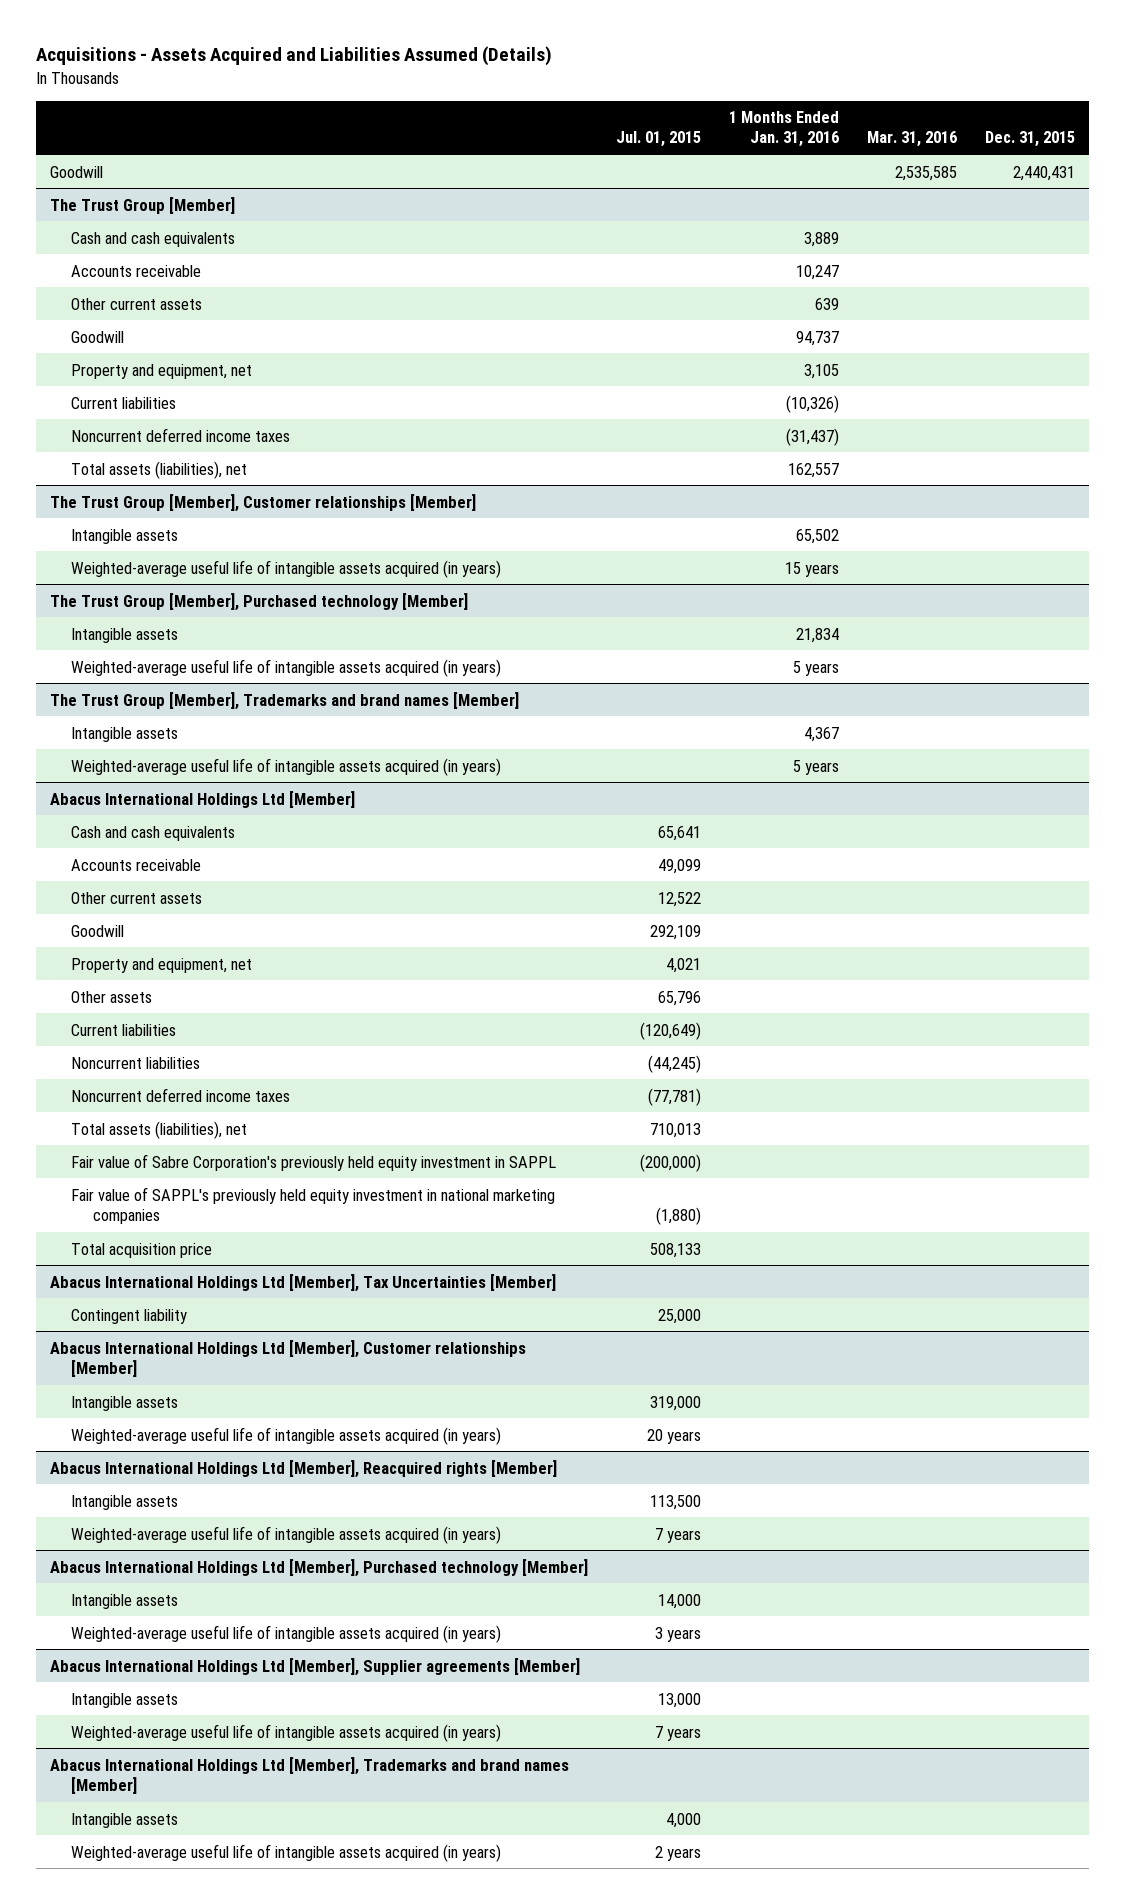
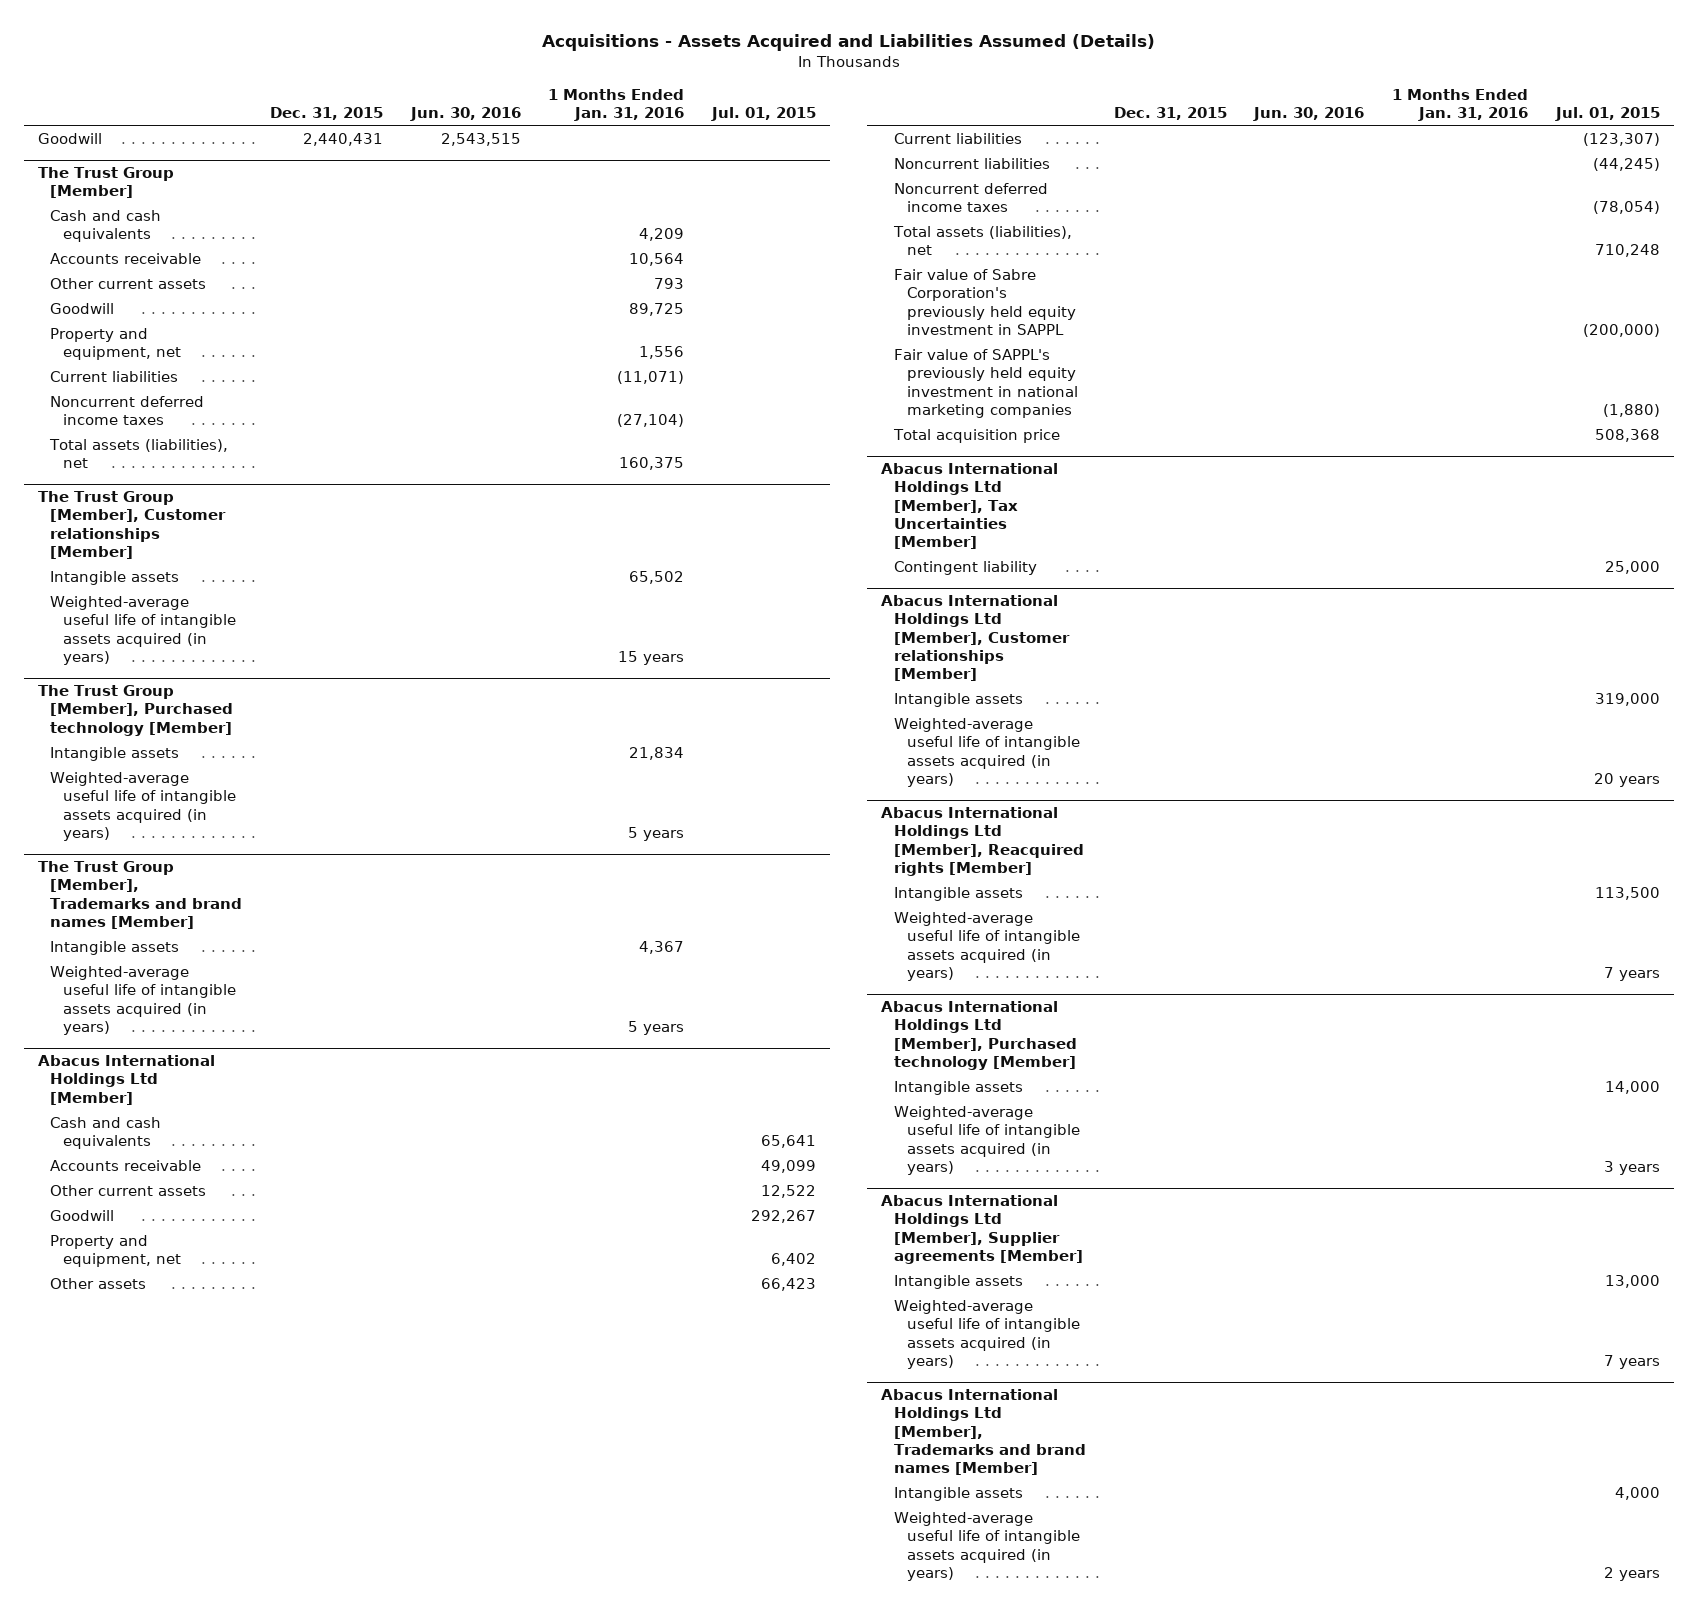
- | Jul. 01, 2015 | 1 Months Ended Jan. 31, 2016 | Mar. 31, 2016 | Dec. 31, 2015
+ | Dec. 31, 2015 | Jun. 30, 2016 | 1 Months Ended Jan. 31, 2016 | Jul. 01, 2015
@ The Trust Group [Member]
- Cash and cash equivalents | | 3,889 | |
- Accounts receivable | | 10,247 | |
- Other current assets | | 639 | |
- Goodwill | | 94,737 | |
- Property and equipment, net | | 3,105 | |
- Current liabilities | | (10,326) | |
- Noncurrent deferred income taxes | | (31,437) | |
- Total assets (liabilities), net | | 162,557 | |
+ Cash and cash equivalents | | | 4,209 |
+ Accounts receivable | | | 10,564 |
+ Other current assets | | | 793 |
+ Goodwill | | | 89,725 |
+ Property and equipment, net | | | 1,556 |
+ Current liabilities | | | (11,071) |
+ Noncurrent deferred income taxes | | | (27,104) |
+ Total assets (liabilities), net | | | 160,375 |
@ Abacus International Holdings Ltd [Member]
- Goodwill | 292,109 | | |
- Property and equipment, net | 4,021 | | |
- Other assets | 65,796 | | |
- Current liabilities | (120,649) | | |
+ Goodwill | | | | 292,267
+ Property and equipment, net | | | | 6,402
+ Other assets | | | | 66,423
+ Current liabilities | | | | (123,307)
- Noncurrent deferred income taxes | (77,781) | | |
- Total assets (liabilities), net | 710,013 | | |
+ Noncurrent deferred income taxes | | | | (78,054)
+ Total assets (liabilities), net | | | | 710,248
- Total acquisition price | 508,133 | | |
+ Total acquisition price | | | | 508,368

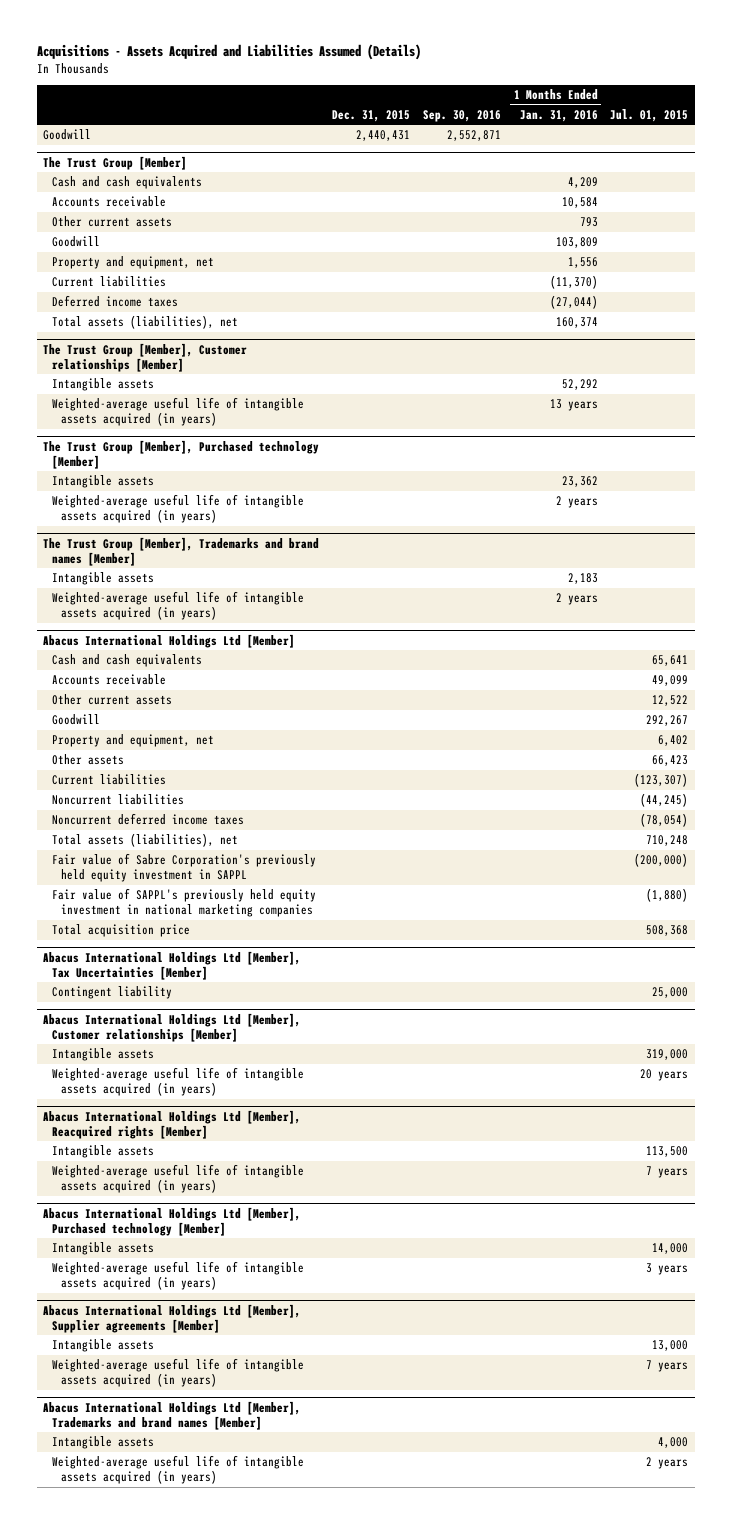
- | Dec. 31, 2015 | Jun. 30, 2016 | 1 Months Ended Jan. 31, 2016 | Jul. 01, 2015
+ | Dec. 31, 2015 | Sep. 30, 2016 | 1 Months Ended Jan. 31, 2016 | Jul. 01, 2015
@ The Trust Group [Member]
- Accounts receivable | | | 10,564 |
+ Accounts receivable | | | 10,584 |
- Goodwill | | | 89,725 |
+ Goodwill | | | 103,809 |
- Current liabilities | | | (11,071) |
- Noncurrent deferred income taxes | | | (27,104) |
- Total assets (liabilities), net | | | 160,375 |
+ Current liabilities | | | (11,370) |
+ Deferred income taxes | | | (27,044) |
+ Total assets (liabilities), net | | | 160,374 |
@ The Trust Group [Member], Customer relationships [Member]
- Intangible assets | | | 65,502 |
- Weighted-average useful life of intangible assets acquired (in years) | | | 15 years |
+ Intangible assets | | | 52,292 |
+ Weighted-average useful life of intangible assets acquired (in years) | | | 13 years |
@ The Trust Group [Member], Purchased technology [Member]
- Intangible assets | | | 21,834 |
- Weighted-average useful life of intangible assets acquired (in years) | | | 5 years |
+ Intangible assets | | | 23,362 |
+ Weighted-average useful life of intangible assets acquired (in years) | | | 2 years |
@ The Trust Group [Member], Trademarks and brand names [Member]
- Intangible assets | | | 4,367 |
- Weighted-average useful life of intangible assets acquired (in years) | | | 5 years |
+ Intangible assets | | | 2,183 |
+ Weighted-average useful life of intangible assets acquired (in years) | | | 2 years |

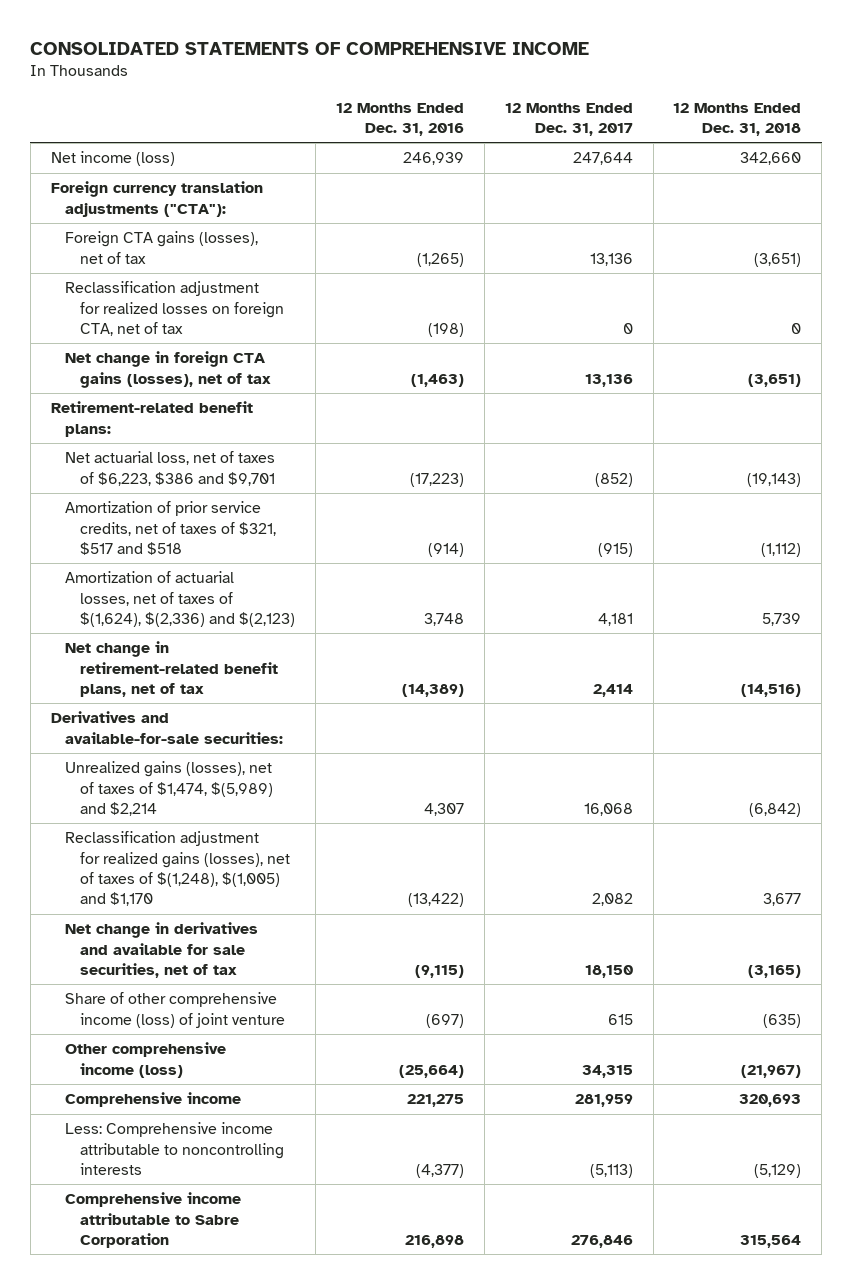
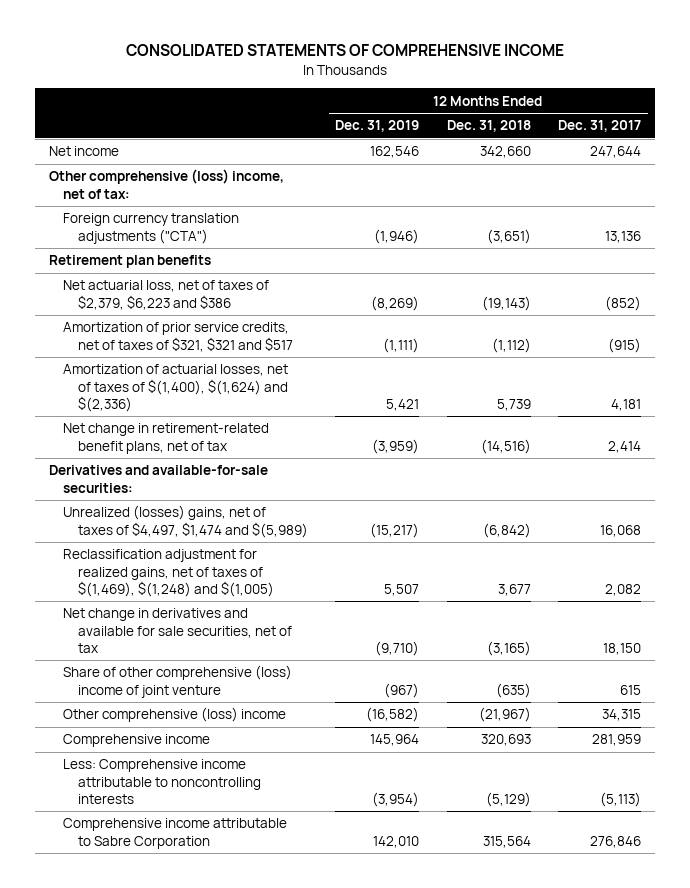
- | 12 Months Ended Dec. 31, 2016 | 12 Months Ended Dec. 31, 2017 | 12 Months Ended Dec. 31, 2018
+ | 12 Months Ended Dec. 31, 2019 | 12 Months Ended Dec. 31, 2018 | 12 Months Ended Dec. 31, 2017
- Net income (loss) | 246,939 | 247,644 | 342,660
- Foreign currency translation adjustments ("CTA"):
- Foreign CTA gains (losses), net of tax | (1,265) | 13,136 | (3,651)
- Reclassification adjustment for realized losses on foreign CTA, net of tax | (198) | 0 | 0
- Net change in foreign CTA gains (losses), net of tax | (1,463) | 13,136 | (3,651)
- Retirement-related benefit plans:
- Net actuarial loss, net of taxes of $6,223, $386 and $9,701 | (17,223) | (852) | (19,143)
- Amortization of prior service credits, net of taxes of $321, $517 and $518 | (914) | (915) | (1,112)
- Amortization of actuarial losses, net of taxes of $(1,624), $(2,336) and $(2,123) | 3,748 | 4,181 | 5,739
+ Net income | 162,546 | 342,660 | 247,644
+ Other comprehensive (loss) income, net of tax:
+ Foreign currency translation adjustments ("CTA") | (1,946) | (3,651) | 13,136
+ Retirement plan benefits
+ Net actuarial loss, net of taxes of $2,379, $6,223 and $386 | (8,269) | (19,143) | (852)
+ Amortization of prior service credits, net of taxes of $321, $321 and $517 | (1,111) | (1,112) | (915)
+ Amortization of actuarial losses, net of taxes of $(1,400), $(1,624) and $(2,336) | 5,421 | 5,739 | 4,181
- Unrealized gains (losses), net of taxes of $1,474, $(5,989) and $2,214 | 4,307 | 16,068 | (6,842)
- Reclassification adjustment for realized gains (losses), net of taxes of $(1,248), $(1,005) and $1,170 | (13,422) | 2,082 | 3,677
+ Unrealized (losses) gains, net of taxes of $4,497, $1,474 and $(5,989) | (15,217) | (6,842) | 16,068
+ Reclassification adjustment for realized gains, net of taxes of $(1,469), $(1,248) and $(1,005) | 5,507 | 3,677 | 2,082
- Share of other comprehensive income (loss) of joint venture | (697) | 615 | (635)
- Other comprehensive income (loss) | (25,664) | 34,315 | (21,967)
+ Share of other comprehensive (loss) income of joint venture | (967) | (635) | 615
+ Other comprehensive (loss) income | (16,582) | (21,967) | 34,315

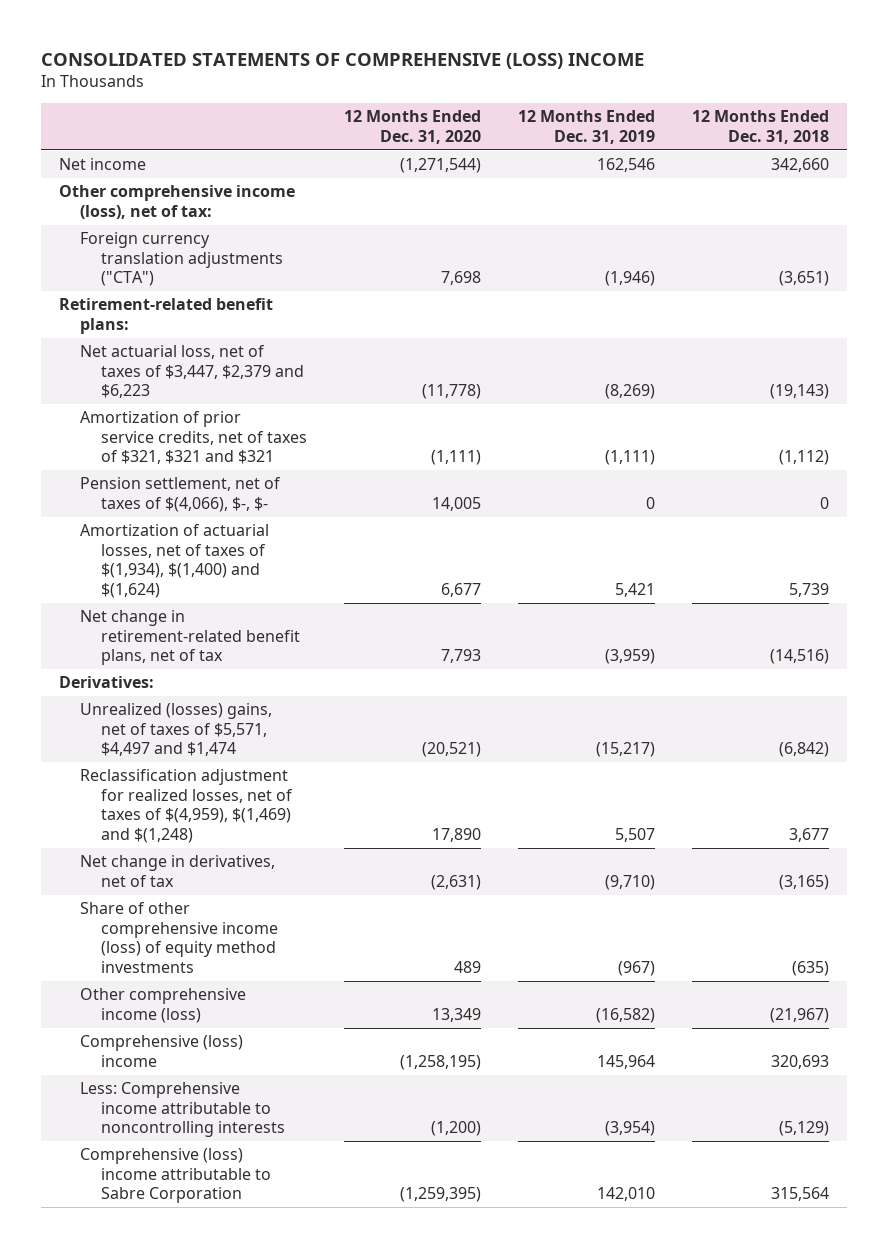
- CONSOLIDATED STATEMENTS OF COMPREHENSIVE INCOME
+ CONSOLIDATED STATEMENTS OF COMPREHENSIVE (LOSS) INCOME
- | 12 Months Ended Dec. 31, 2019 | 12 Months Ended Dec. 31, 2018 | 12 Months Ended Dec. 31, 2017
+ | 12 Months Ended Dec. 31, 2020 | 12 Months Ended Dec. 31, 2019 | 12 Months Ended Dec. 31, 2018
- Other comprehensive (loss) income, net of tax:
+ Other comprehensive income (loss), net of tax:
- Retirement plan benefits
- Net actuarial loss, net of taxes of $2,379, $6,223 and $386 | (8,269) | (19,143) | (852)
- Amortization of prior service credits, net of taxes of $321, $321 and $517 | (1,111) | (1,112) | (915)
- Amortization of actuarial losses, net of taxes of $(1,400), $(1,624) and $(2,336) | 5,421 | 5,739 | 4,181
+ Retirement-related benefit plans:
+ Net actuarial loss, net of taxes of $3,447, $2,379 and $6,223 | (11,778) | (8,269) | (19,143)
+ Amortization of prior service credits, net of taxes of $321, $321 and $321 | (1,111) | (1,111) | (1,112)
+ Pension settlement, net of taxes of $(4,066), $-, $- | 14,005 | 0 | 0
+ Amortization of actuarial losses, net of taxes of $(1,934), $(1,400) and $(1,624) | 6,677 | 5,421 | 5,739
- Derivatives and available-for-sale securities:
- Unrealized (losses) gains, net of taxes of $4,497, $1,474 and $(5,989) | (15,217) | (6,842) | 16,068
- Reclassification adjustment for realized gains, net of taxes of $(1,469), $(1,248) and $(1,005) | 5,507 | 3,677 | 2,082
- Net change in derivatives and available for sale securities, net of tax | (9,710) | (3,165) | 18,150
- Share of other comprehensive (loss) income of joint venture | (967) | (635) | 615
- Other comprehensive (loss) income | (16,582) | (21,967) | 34,315
- Comprehensive income | 145,964 | 320,693 | 281,959
+ Derivatives:
+ Unrealized (losses) gains, net of taxes of $5,571, $4,497 and $1,474 | (20,521) | (15,217) | (6,842)
+ Reclassification adjustment for realized losses, net of taxes of $(4,959), $(1,469) and $(1,248) | 17,890 | 5,507 | 3,677
+ Net change in derivatives, net of tax | (2,631) | (9,710) | (3,165)
+ Share of other comprehensive income (loss) of equity method investments | 489 | (967) | (635)
+ Other comprehensive income (loss) | 13,349 | (16,582) | (21,967)
+ Comprehensive (loss) income | (1,258,195) | 145,964 | 320,693
- Comprehensive income attributable to Sabre Corporation | 142,010 | 315,564 | 276,846
+ Comprehensive (loss) income attributable to Sabre Corporation | (1,259,395) | 142,010 | 315,564

